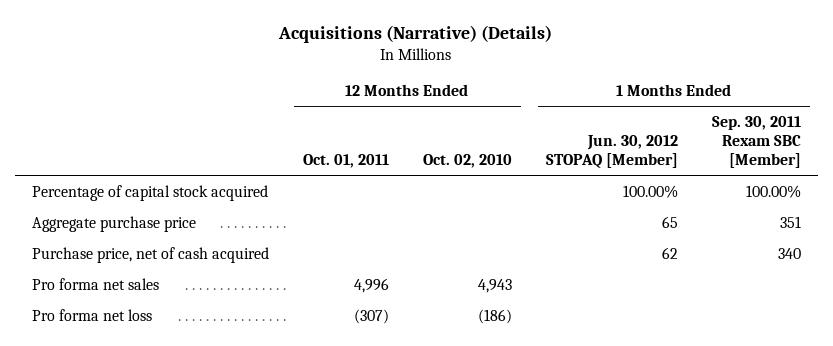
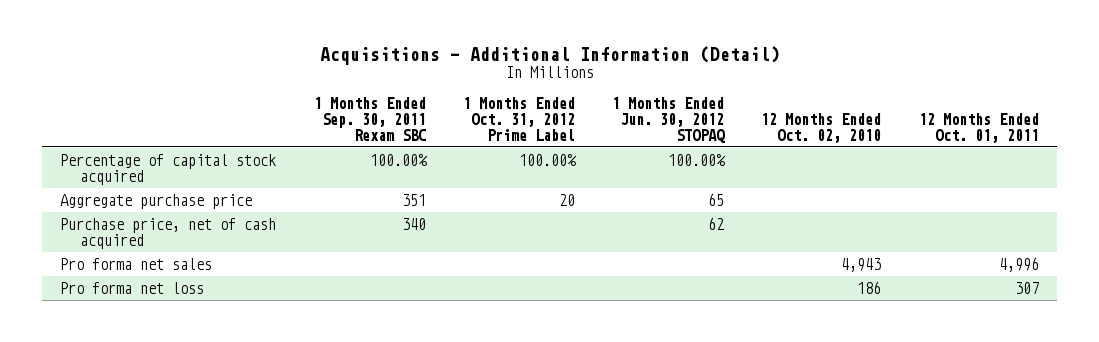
- Acquisitions (Narrative) (Details)
+ Acquisitions - Additional Information (Detail)
- | 12 Months Ended Oct. 01, 2011 | 12 Months Ended Oct. 02, 2010 | 1 Months Ended Jun. 30, 2012 STOPAQ [Member] | 1 Months Ended Sep. 30, 2011 Rexam SBC [Member]
+ | 1 Months Ended Sep. 30, 2011 Rexam SBC | 1 Months Ended Oct. 31, 2012 Prime Label | 1 Months Ended Jun. 30, 2012 STOPAQ | 12 Months Ended Oct. 02, 2010 | 12 Months Ended Oct. 01, 2011
- Pro forma net loss | (307) | (186) | |
+ Pro forma net loss | | | | 186 | 307

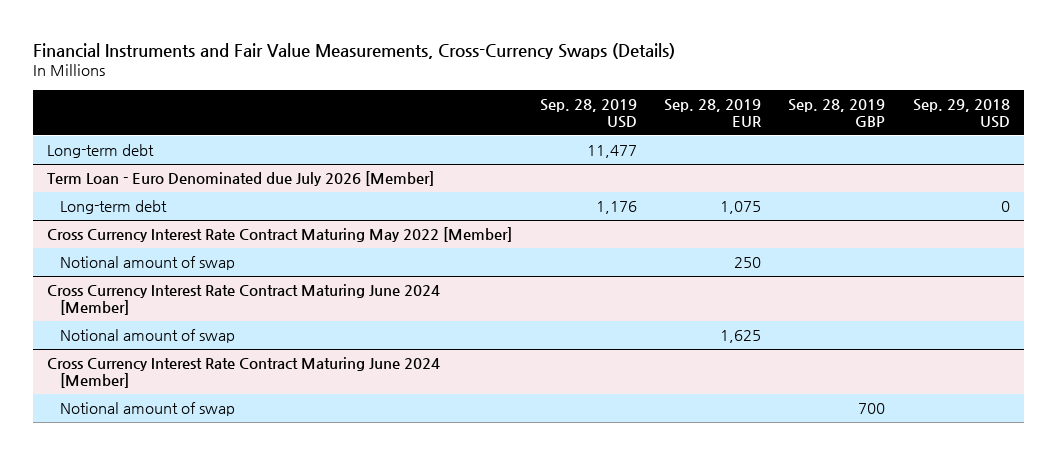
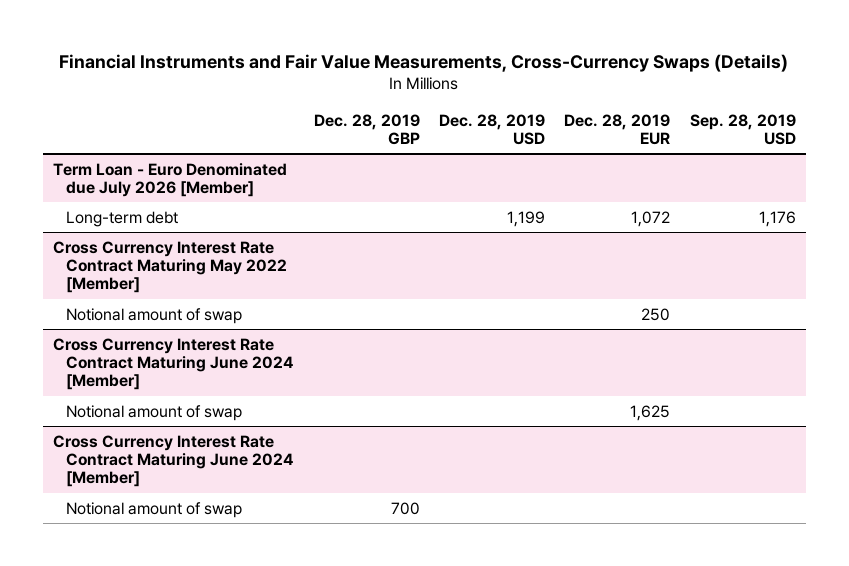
- | Sep. 28, 2019 USD | Sep. 28, 2019 EUR | Sep. 28, 2019 GBP | Sep. 29, 2018 USD
+ | Dec. 28, 2019 GBP | Dec. 28, 2019 USD | Dec. 28, 2019 EUR | Sep. 28, 2019 USD
- Long-term debt | 11,477 | | |

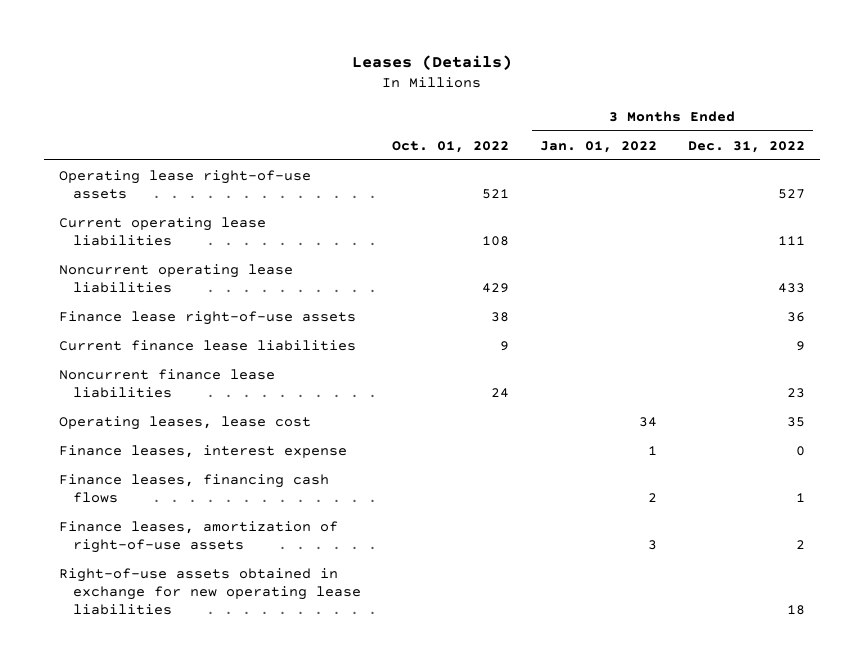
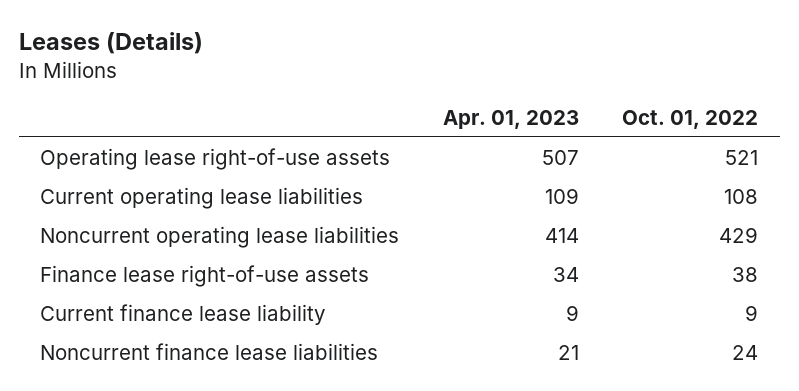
- | Oct. 01, 2022 | 3 Months Ended Jan. 01, 2022 | 3 Months Ended Dec. 31, 2022
+ | Apr. 01, 2023 | Oct. 01, 2022
- Current finance lease liabilities | 9 | | 9
+ Current finance lease liability | 9 | 9
- Operating leases, lease cost | | 34 | 35
- Finance leases, interest expense | | 1 | 0
- Finance leases, financing cash flows | | 2 | 1
- Finance leases, amortization of right-of-use assets | | 3 | 2
- Right-of-use assets obtained in exchange for new operating lease liabilities | | | 18

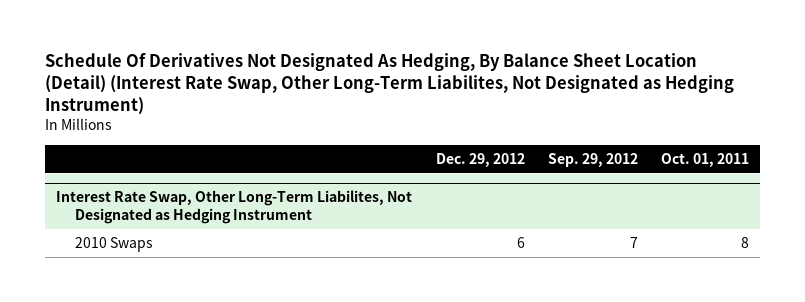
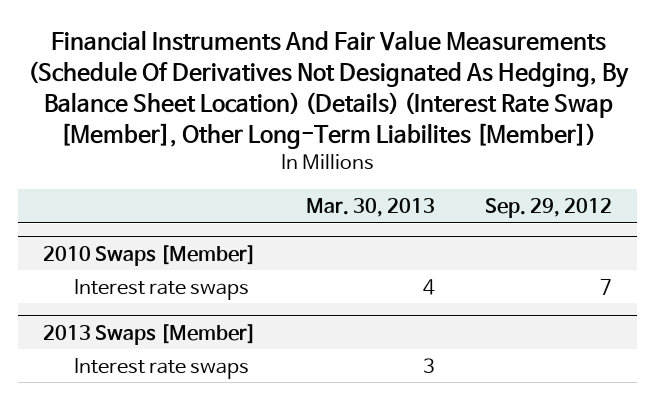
- Schedule Of Derivatives Not Designated As Hedging, By Balance Sheet Location (Detail) (Interest Rate Swap, Other Long-Term Liabilites, Not Designated as Hedging Instrument)
+ Financial Instruments And Fair Value Measurements (Schedule Of Derivatives Not Designated As Hedging, By Balance Sheet Location) (Details) (Interest Rate Swap [Member], Other Long-Term Liabilites [Member])
- | Dec. 29, 2012 | Sep. 29, 2012 | Oct. 01, 2011
+ | Mar. 30, 2013 | Sep. 29, 2012
- Interest Rate Swap, Other Long-Term Liabilites, Not Designated as Hedging Instrument
- 2010 Swaps | 6 | 7 | 8
+ 2010 Swaps [Member]
+ Interest rate swaps | 4 | 7
+ 2013 Swaps [Member]
+ Interest rate swaps | 3 |

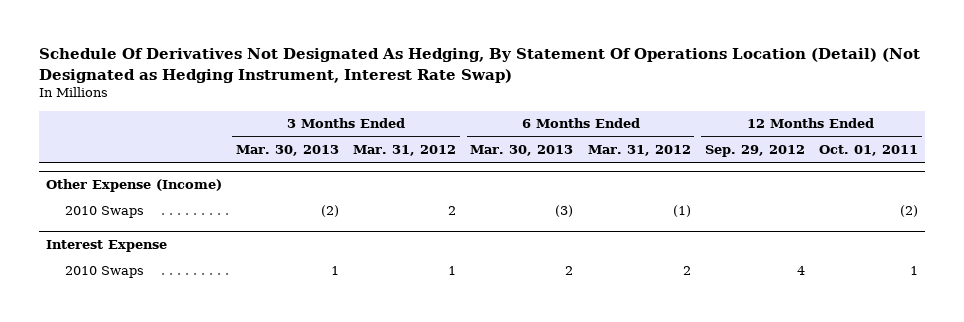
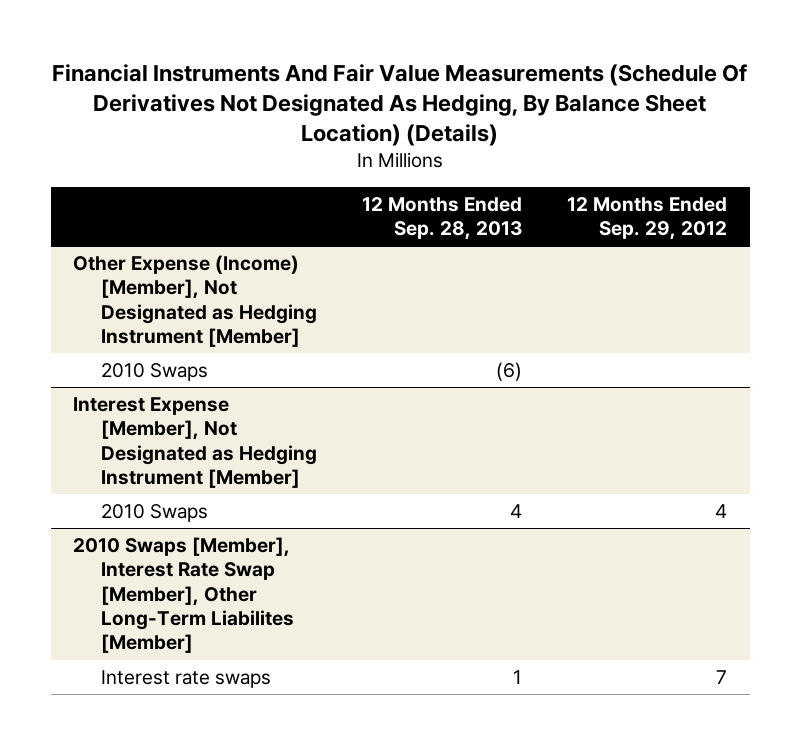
- Schedule Of Derivatives Not Designated As Hedging, By Statement Of Operations Location (Detail) (Not Designated as Hedging Instrument, Interest Rate Swap)
+ Financial Instruments And Fair Value Measurements (Schedule Of Derivatives Not Designated As Hedging, By Balance Sheet Location) (Details)
- | 3 Months Ended Mar. 30, 2013 | 3 Months Ended Mar. 31, 2012 | 6 Months Ended Mar. 30, 2013 | 6 Months Ended Mar. 31, 2012 | 12 Months Ended Sep. 29, 2012 | 12 Months Ended Oct. 01, 2011
+ | 12 Months Ended Sep. 28, 2013 | 12 Months Ended Sep. 29, 2012
- Other Expense (Income)
+ Other Expense (Income) [Member], Not Designated as Hedging Instrument [Member]
- Interest Expense
+ Interest Expense [Member], Not Designated as Hedging Instrument [Member]
+ 2010 Swaps [Member], Interest Rate Swap [Member], Other Long-Term Liabilites [Member]
+ Interest rate swaps | 1 | 7

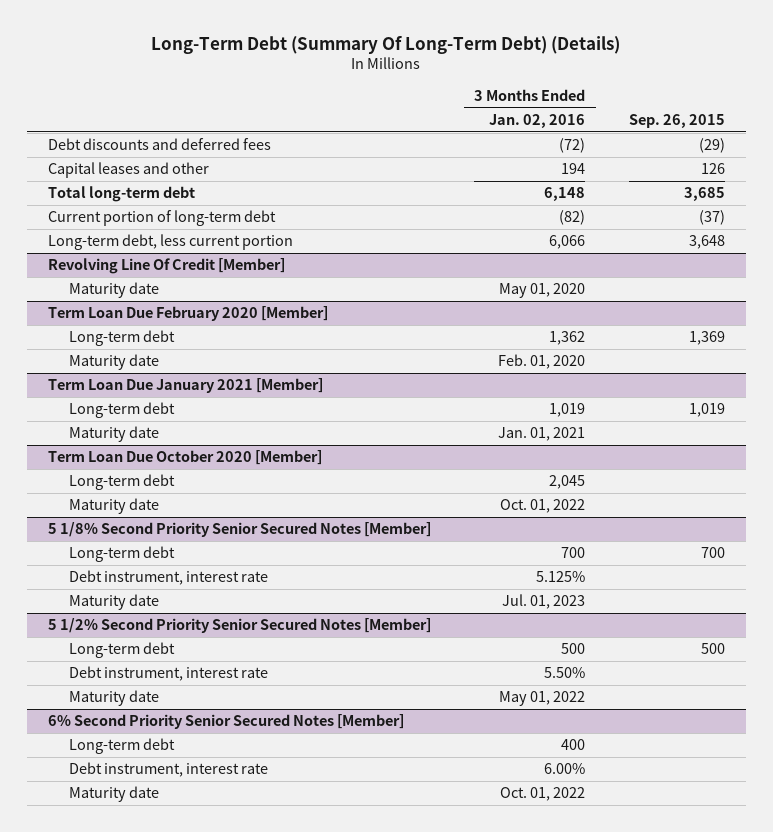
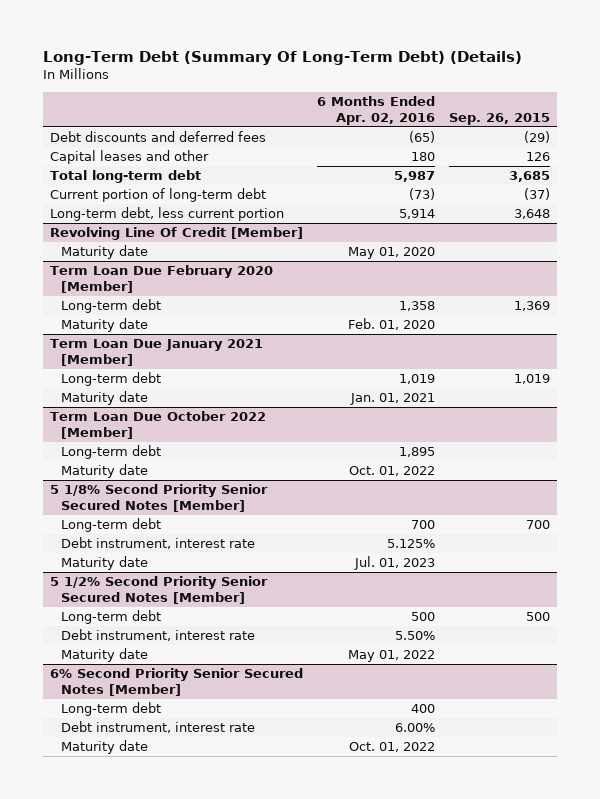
- | 3 Months Ended Jan. 02, 2016 | Sep. 26, 2015
+ | 6 Months Ended Apr. 02, 2016 | Sep. 26, 2015
- Term Loan Due October 2020 [Member]
+ Term Loan Due October 2022 [Member]

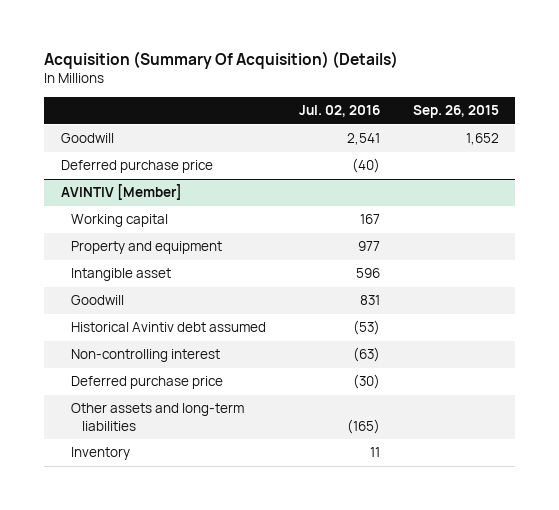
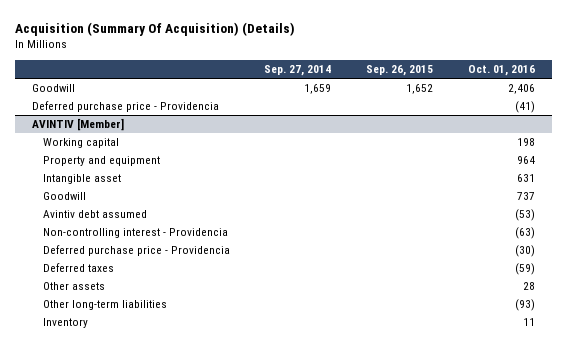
- | Jul. 02, 2016 | Sep. 26, 2015
+ | Sep. 27, 2014 | Sep. 26, 2015 | Oct. 01, 2016
- Deferred purchase price | (40) |
+ Deferred purchase price - Providencia | | | (41)
@ AVINTIV [Member]
- Historical Avintiv debt assumed | (53) |
- Non-controlling interest | (63) |
- Deferred purchase price | (30) |
- Other assets and long-term liabilities | (165) |
+ Avintiv debt assumed | | | (53)
+ Non-controlling interest - Providencia | | | (63)
+ Deferred purchase price - Providencia | | | (30)
+ Deferred taxes | | | (59)
+ Other assets | | | 28
+ Other long-term liabilities | | | (93)

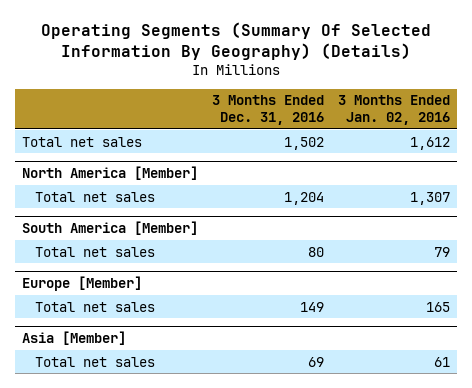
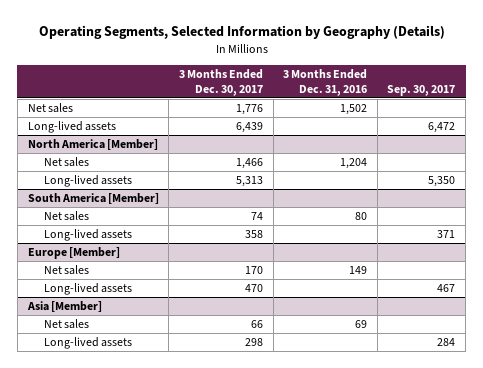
- Operating Segments (Summary Of Selected Information By Geography) (Details)
+ Operating Segments, Selected Information by Geography (Details)
- | 3 Months Ended Dec. 31, 2016 | 3 Months Ended Jan. 02, 2016
+ | 3 Months Ended Dec. 30, 2017 | 3 Months Ended Dec. 31, 2016 | Sep. 30, 2017
- Total net sales | 1,502 | 1,612
+ Net sales | 1,776 | 1,502 |
+ Long-lived assets | 6,439 | | 6,472
@ North America [Member]
- Total net sales | 1,204 | 1,307
+ Net sales | 1,466 | 1,204 |
+ Long-lived assets | 5,313 | | 5,350
@ South America [Member]
- Total net sales | 80 | 79
+ Net sales | 74 | 80 |
+ Long-lived assets | 358 | | 371
@ Europe [Member]
- Total net sales | 149 | 165
+ Net sales | 170 | 149 |
+ Long-lived assets | 470 | | 467
@ Asia [Member]
- Total net sales | 69 | 61
+ Net sales | 66 | 69 |
+ Long-lived assets | 298 | | 284

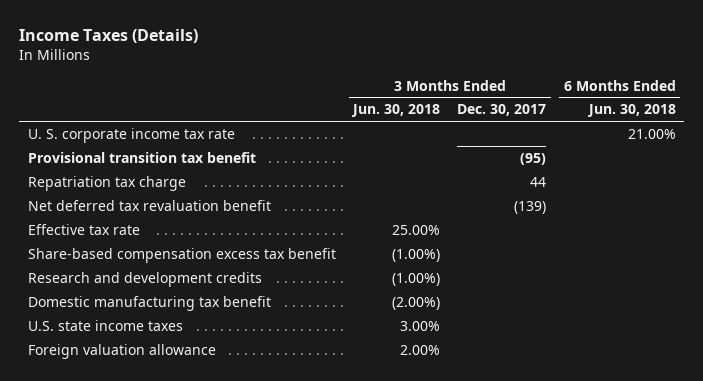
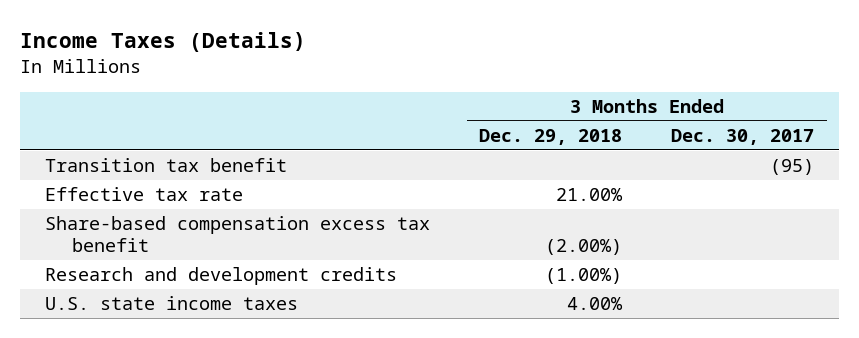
- | 3 Months Ended Jun. 30, 2018 | 3 Months Ended Dec. 30, 2017 | 6 Months Ended Jun. 30, 2018
+ | 3 Months Ended Dec. 29, 2018 | 3 Months Ended Dec. 30, 2017
- U. S. corporate income tax rate | | | 21.00%
- Provisional transition tax benefit | | (95) |
- Repatriation tax charge | | 44 |
- Net deferred tax revaluation benefit | | (139) |
+ Transition tax benefit | | (95)
- Domestic manufacturing tax benefit | (2.00%) | |
- Foreign valuation allowance | 2.00% | |

